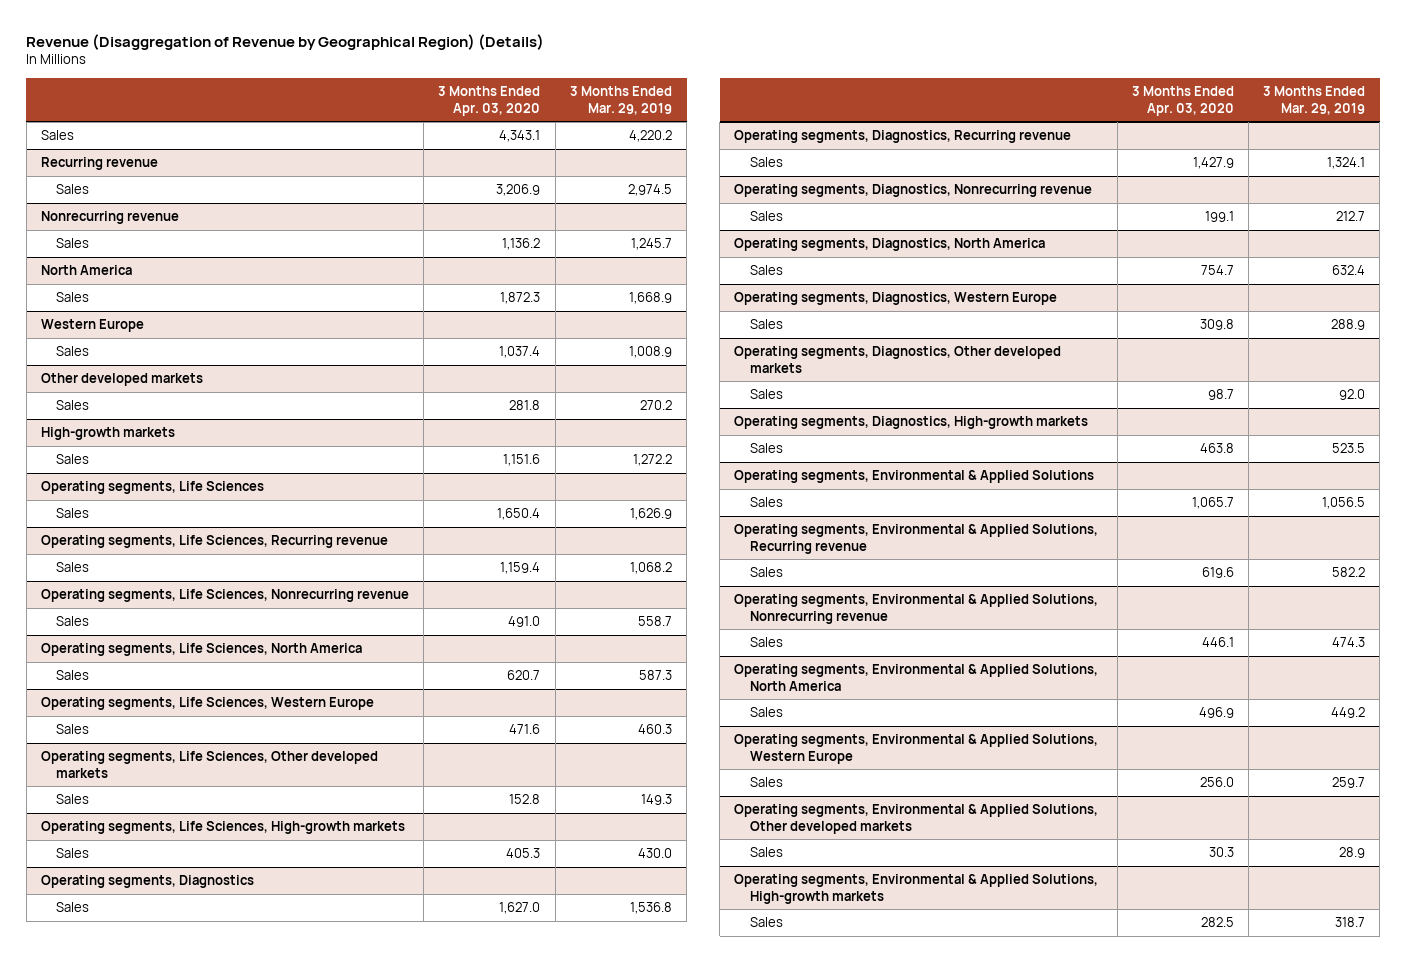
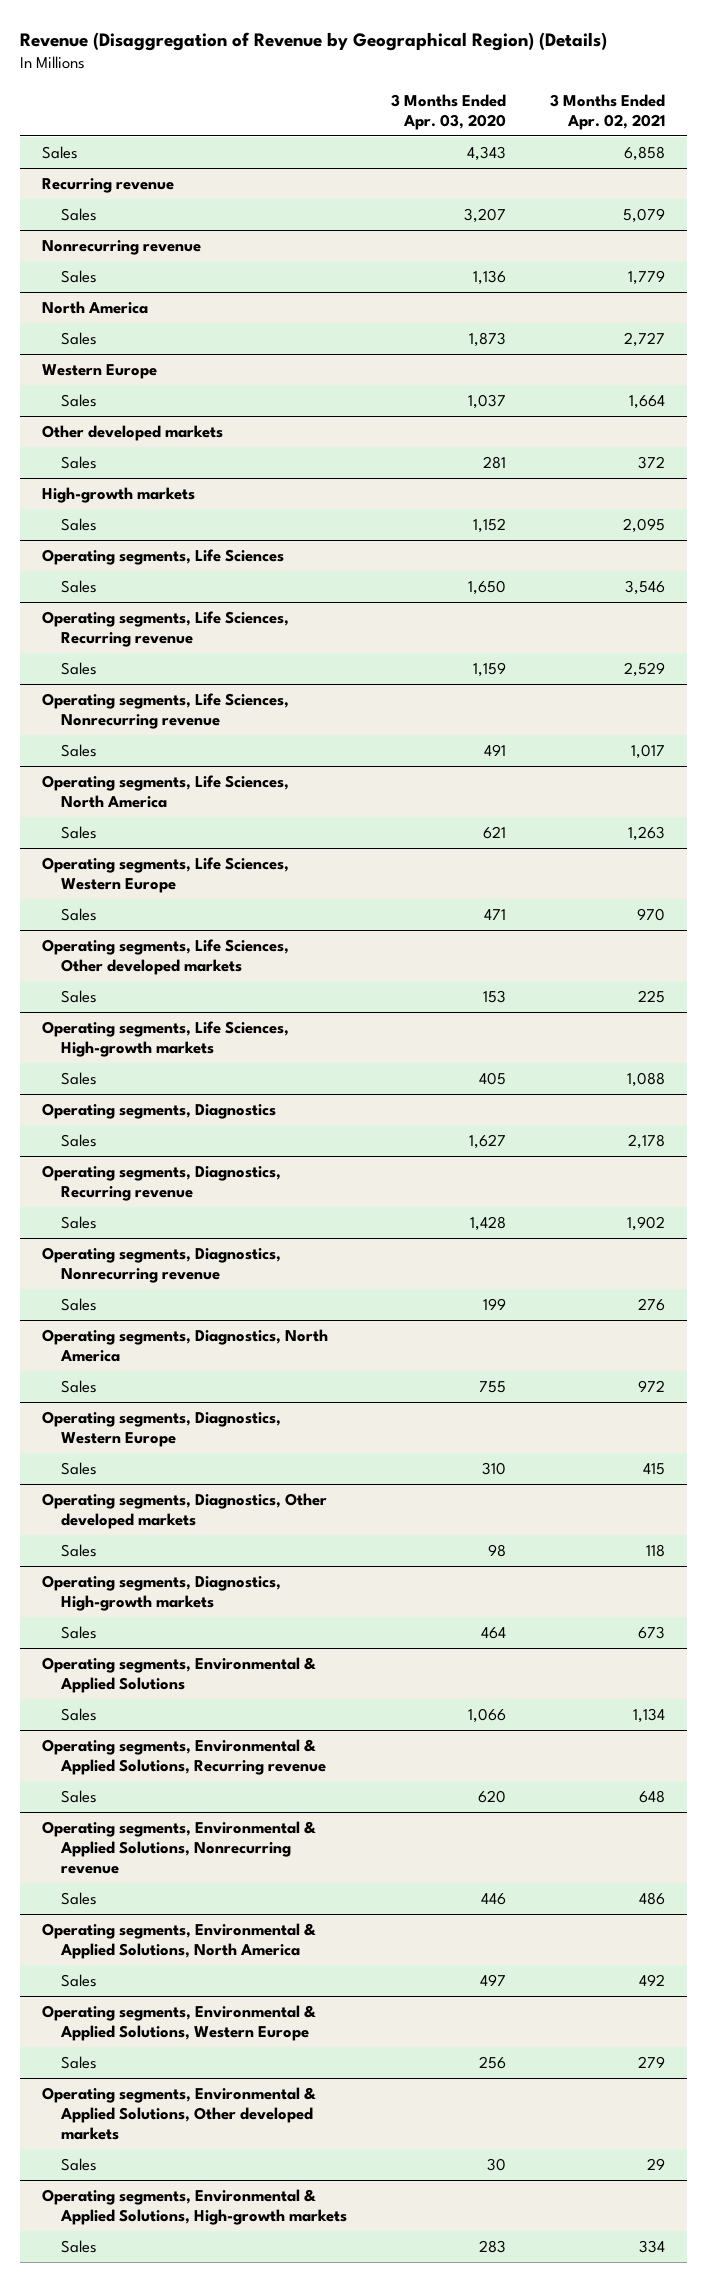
- | 3 Months Ended Apr. 03, 2020 | 3 Months Ended Mar. 29, 2019
+ | 3 Months Ended Apr. 03, 2020 | 3 Months Ended Apr. 02, 2021
- Sales | 4,343.1 | 4,220.2
+ Sales | 4,343 | 6,858
@ Recurring revenue
- Sales | 3,206.9 | 2,974.5
+ Sales | 3,207 | 5,079
@ Nonrecurring revenue
- Sales | 1,136.2 | 1,245.7
+ Sales | 1,136 | 1,779
@ North America
- Sales | 1,872.3 | 1,668.9
+ Sales | 1,873 | 2,727
@ Western Europe
- Sales | 1,037.4 | 1,008.9
+ Sales | 1,037 | 1,664
@ Other developed markets
- Sales | 281.8 | 270.2
+ Sales | 281 | 372
@ High-growth markets
- Sales | 1,151.6 | 1,272.2
+ Sales | 1,152 | 2,095
@ Operating segments, Life Sciences
- Sales | 1,650.4 | 1,626.9
+ Sales | 1,650 | 3,546
@ Operating segments, Life Sciences, Recurring revenue
- Sales | 1,159.4 | 1,068.2
+ Sales | 1,159 | 2,529
@ Operating segments, Life Sciences, Nonrecurring revenue
- Sales | 491.0 | 558.7
+ Sales | 491 | 1,017
@ Operating segments, Life Sciences, North America
- Sales | 620.7 | 587.3
+ Sales | 621 | 1,263
@ Operating segments, Life Sciences, Western Europe
- Sales | 471.6 | 460.3
+ Sales | 471 | 970
@ Operating segments, Life Sciences, Other developed markets
- Sales | 152.8 | 149.3
+ Sales | 153 | 225
@ Operating segments, Life Sciences, High-growth markets
- Sales | 405.3 | 430.0
+ Sales | 405 | 1,088
@ Operating segments, Diagnostics
- Sales | 1,627.0 | 1,536.8
+ Sales | 1,627 | 2,178
@ Operating segments, Diagnostics, Recurring revenue
- Sales | 1,427.9 | 1,324.1
+ Sales | 1,428 | 1,902
@ Operating segments, Diagnostics, Nonrecurring revenue
- Sales | 199.1 | 212.7
+ Sales | 199 | 276
@ Operating segments, Diagnostics, North America
- Sales | 754.7 | 632.4
+ Sales | 755 | 972
@ Operating segments, Diagnostics, Western Europe
- Sales | 309.8 | 288.9
+ Sales | 310 | 415
@ Operating segments, Diagnostics, Other developed markets
- Sales | 98.7 | 92.0
+ Sales | 98 | 118
@ Operating segments, Diagnostics, High-growth markets
- Sales | 463.8 | 523.5
+ Sales | 464 | 673
@ Operating segments, Environmental & Applied Solutions
- Sales | 1,065.7 | 1,056.5
+ Sales | 1,066 | 1,134
@ Operating segments, Environmental & Applied Solutions, Recurring revenue
- Sales | 619.6 | 582.2
+ Sales | 620 | 648
@ Operating segments, Environmental & Applied Solutions, Nonrecurring revenue
- Sales | 446.1 | 474.3
+ Sales | 446 | 486
@ Operating segments, Environmental & Applied Solutions, North America
- Sales | 496.9 | 449.2
+ Sales | 497 | 492
@ Operating segments, Environmental & Applied Solutions, Western Europe
- Sales | 256.0 | 259.7
+ Sales | 256 | 279
@ Operating segments, Environmental & Applied Solutions, Other developed markets
- Sales | 30.3 | 28.9
+ Sales | 30 | 29
@ Operating segments, Environmental & Applied Solutions, High-growth markets
- Sales | 282.5 | 318.7
+ Sales | 283 | 334

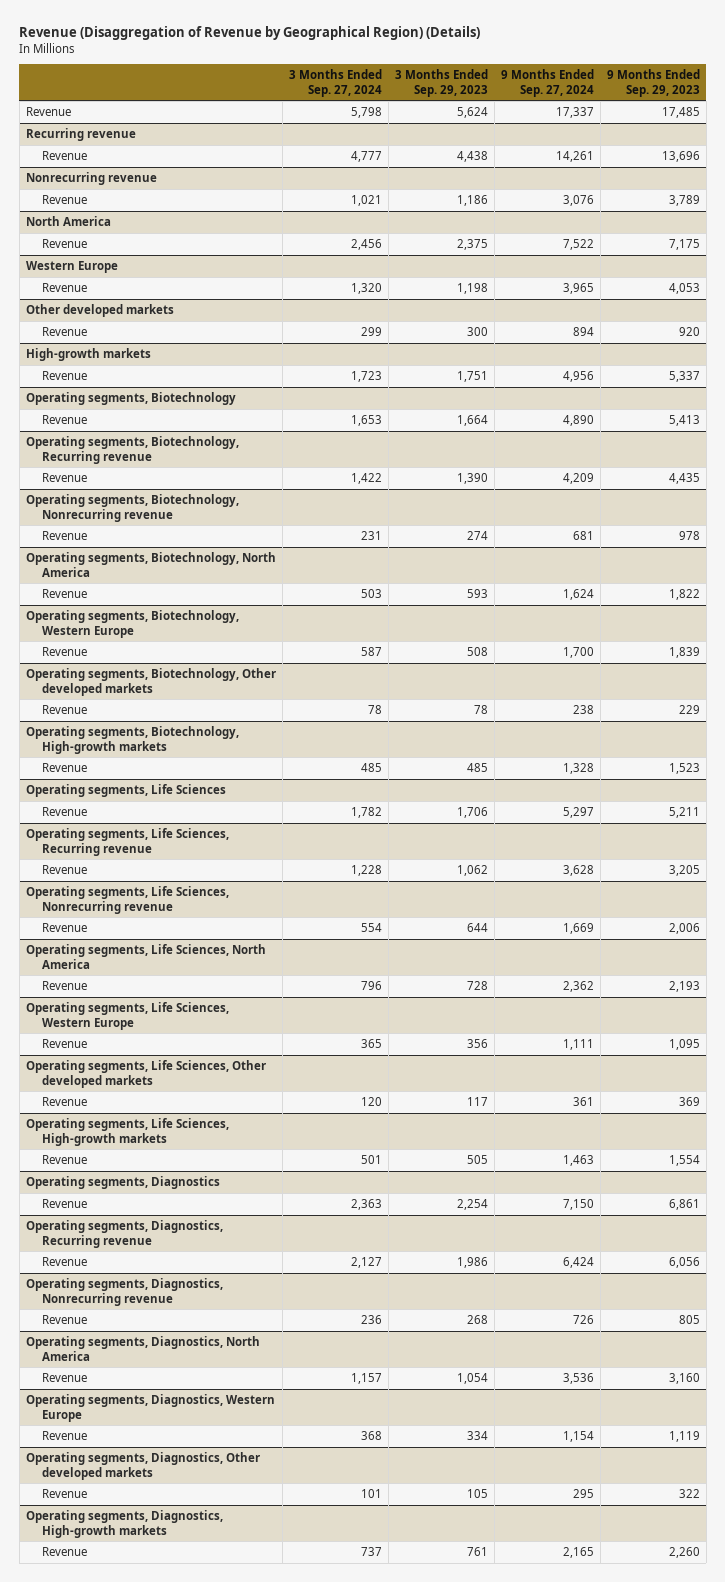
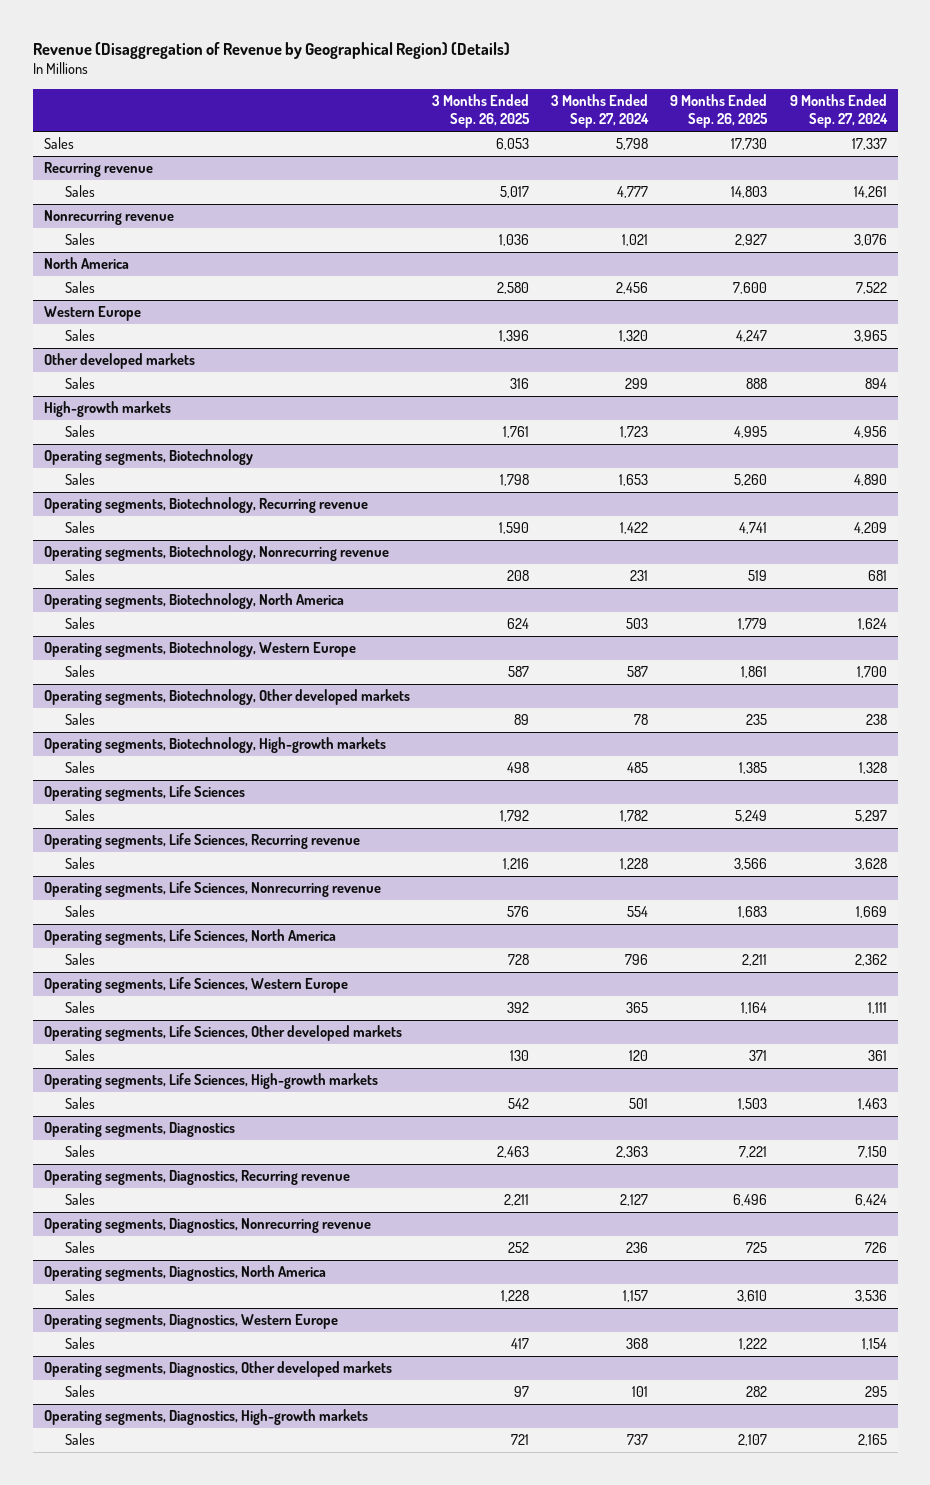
- | 3 Months Ended Sep. 27, 2024 | 3 Months Ended Sep. 29, 2023 | 9 Months Ended Sep. 27, 2024 | 9 Months Ended Sep. 29, 2023
+ | 3 Months Ended Sep. 26, 2025 | 3 Months Ended Sep. 27, 2024 | 9 Months Ended Sep. 26, 2025 | 9 Months Ended Sep. 27, 2024
- Revenue | 5,798 | 5,624 | 17,337 | 17,485
+ Sales | 6,053 | 5,798 | 17,730 | 17,337
@ Recurring revenue
- Revenue | 4,777 | 4,438 | 14,261 | 13,696
+ Sales | 5,017 | 4,777 | 14,803 | 14,261
@ Nonrecurring revenue
- Revenue | 1,021 | 1,186 | 3,076 | 3,789
+ Sales | 1,036 | 1,021 | 2,927 | 3,076
@ North America
- Revenue | 2,456 | 2,375 | 7,522 | 7,175
+ Sales | 2,580 | 2,456 | 7,600 | 7,522
@ Western Europe
- Revenue | 1,320 | 1,198 | 3,965 | 4,053
+ Sales | 1,396 | 1,320 | 4,247 | 3,965
@ Other developed markets
- Revenue | 299 | 300 | 894 | 920
+ Sales | 316 | 299 | 888 | 894
@ High-growth markets
- Revenue | 1,723 | 1,751 | 4,956 | 5,337
+ Sales | 1,761 | 1,723 | 4,995 | 4,956
@ Operating segments, Biotechnology
- Revenue | 1,653 | 1,664 | 4,890 | 5,413
+ Sales | 1,798 | 1,653 | 5,260 | 4,890
@ Operating segments, Biotechnology, Recurring revenue
- Revenue | 1,422 | 1,390 | 4,209 | 4,435
+ Sales | 1,590 | 1,422 | 4,741 | 4,209
@ Operating segments, Biotechnology, Nonrecurring revenue
- Revenue | 231 | 274 | 681 | 978
+ Sales | 208 | 231 | 519 | 681
@ Operating segments, Biotechnology, North America
- Revenue | 503 | 593 | 1,624 | 1,822
+ Sales | 624 | 503 | 1,779 | 1,624
@ Operating segments, Biotechnology, Western Europe
- Revenue | 587 | 508 | 1,700 | 1,839
+ Sales | 587 | 587 | 1,861 | 1,700
@ Operating segments, Biotechnology, Other developed markets
- Revenue | 78 | 78 | 238 | 229
+ Sales | 89 | 78 | 235 | 238
@ Operating segments, Biotechnology, High-growth markets
- Revenue | 485 | 485 | 1,328 | 1,523
+ Sales | 498 | 485 | 1,385 | 1,328
@ Operating segments, Life Sciences
- Revenue | 1,782 | 1,706 | 5,297 | 5,211
+ Sales | 1,792 | 1,782 | 5,249 | 5,297
@ Operating segments, Life Sciences, Recurring revenue
- Revenue | 1,228 | 1,062 | 3,628 | 3,205
+ Sales | 1,216 | 1,228 | 3,566 | 3,628
@ Operating segments, Life Sciences, Nonrecurring revenue
- Revenue | 554 | 644 | 1,669 | 2,006
+ Sales | 576 | 554 | 1,683 | 1,669
@ Operating segments, Life Sciences, North America
- Revenue | 796 | 728 | 2,362 | 2,193
+ Sales | 728 | 796 | 2,211 | 2,362
@ Operating segments, Life Sciences, Western Europe
- Revenue | 365 | 356 | 1,111 | 1,095
+ Sales | 392 | 365 | 1,164 | 1,111
@ Operating segments, Life Sciences, Other developed markets
- Revenue | 120 | 117 | 361 | 369
+ Sales | 130 | 120 | 371 | 361
@ Operating segments, Life Sciences, High-growth markets
- Revenue | 501 | 505 | 1,463 | 1,554
+ Sales | 542 | 501 | 1,503 | 1,463
@ Operating segments, Diagnostics
- Revenue | 2,363 | 2,254 | 7,150 | 6,861
+ Sales | 2,463 | 2,363 | 7,221 | 7,150
@ Operating segments, Diagnostics, Recurring revenue
- Revenue | 2,127 | 1,986 | 6,424 | 6,056
+ Sales | 2,211 | 2,127 | 6,496 | 6,424
@ Operating segments, Diagnostics, Nonrecurring revenue
- Revenue | 236 | 268 | 726 | 805
+ Sales | 252 | 236 | 725 | 726
@ Operating segments, Diagnostics, North America
- Revenue | 1,157 | 1,054 | 3,536 | 3,160
+ Sales | 1,228 | 1,157 | 3,610 | 3,536
@ Operating segments, Diagnostics, Western Europe
- Revenue | 368 | 334 | 1,154 | 1,119
+ Sales | 417 | 368 | 1,222 | 1,154
@ Operating segments, Diagnostics, Other developed markets
- Revenue | 101 | 105 | 295 | 322
+ Sales | 97 | 101 | 282 | 295
@ Operating segments, Diagnostics, High-growth markets
- Revenue | 737 | 761 | 2,165 | 2,260
+ Sales | 721 | 737 | 2,107 | 2,165

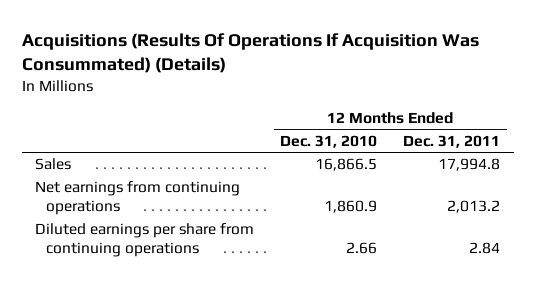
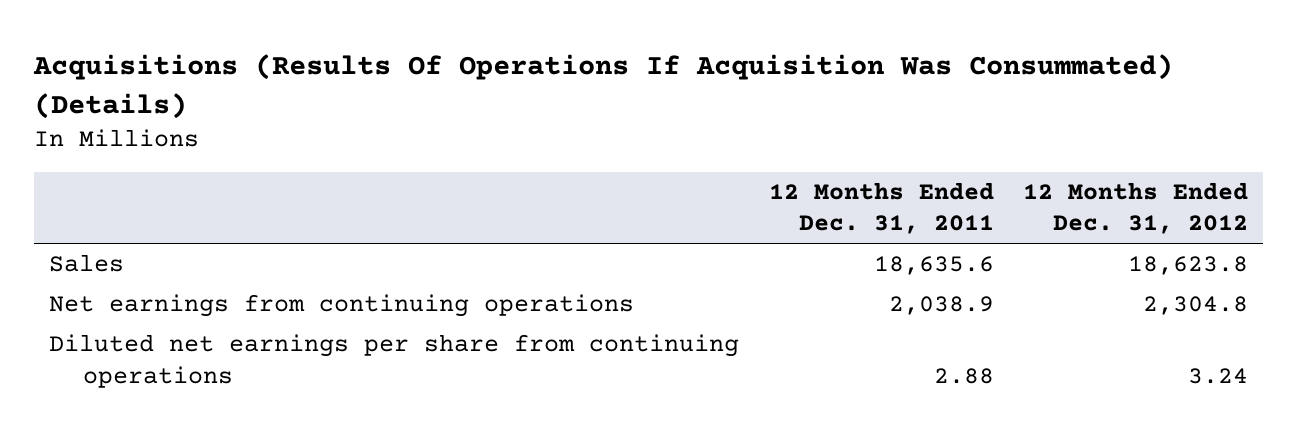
- | 12 Months Ended Dec. 31, 2010 | 12 Months Ended Dec. 31, 2011
+ | 12 Months Ended Dec. 31, 2011 | 12 Months Ended Dec. 31, 2012
- Sales | 16,866.5 | 17,994.8
- Net earnings from continuing operations | 1,860.9 | 2,013.2
- Diluted earnings per share from continuing operations | 2.66 | 2.84
+ Sales | 18,635.6 | 18,623.8
+ Net earnings from continuing operations | 2,038.9 | 2,304.8
+ Diluted net earnings per share from continuing operations | 2.88 | 3.24

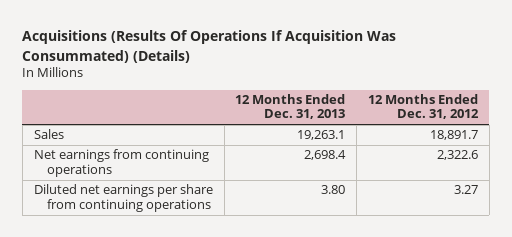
- | 12 Months Ended Dec. 31, 2011 | 12 Months Ended Dec. 31, 2012
+ | 12 Months Ended Dec. 31, 2013 | 12 Months Ended Dec. 31, 2012
- Sales | 18,635.6 | 18,623.8
- Net earnings from continuing operations | 2,038.9 | 2,304.8
- Diluted net earnings per share from continuing operations | 2.88 | 3.24
+ Sales | 19,263.1 | 18,891.7
+ Net earnings from continuing operations | 2,698.4 | 2,322.6
+ Diluted net earnings per share from continuing operations | 3.80 | 3.27

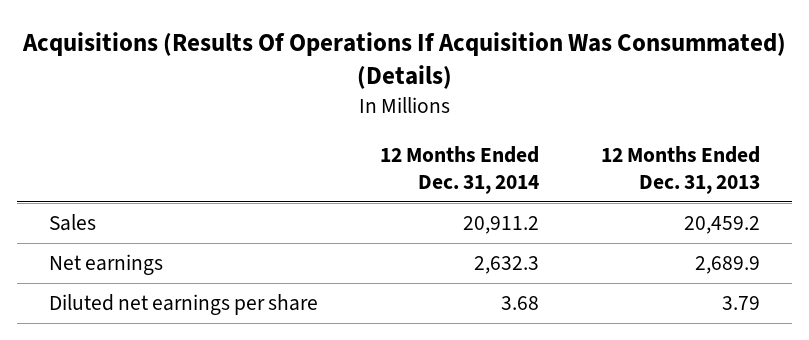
- | 12 Months Ended Dec. 31, 2013 | 12 Months Ended Dec. 31, 2012
+ | 12 Months Ended Dec. 31, 2014 | 12 Months Ended Dec. 31, 2013
- Sales | 19,263.1 | 18,891.7
- Net earnings from continuing operations | 2,698.4 | 2,322.6
- Diluted net earnings per share from continuing operations | 3.80 | 3.27
+ Sales | 20,911.2 | 20,459.2
+ Net earnings | 2,632.3 | 2,689.9
+ Diluted net earnings per share | 3.68 | 3.79

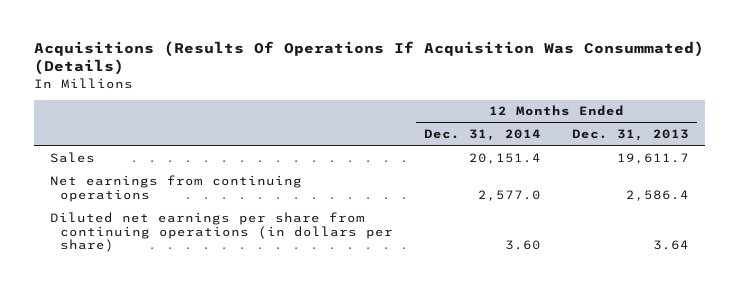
- Sales | 20,911.2 | 20,459.2
- Net earnings | 2,632.3 | 2,689.9
- Diluted net earnings per share | 3.68 | 3.79
+ Sales | 20,151.4 | 19,611.7
+ Net earnings from continuing operations | 2,577.0 | 2,586.4
+ Diluted net earnings per share from continuing operations (in dollars per share) | 3.60 | 3.64

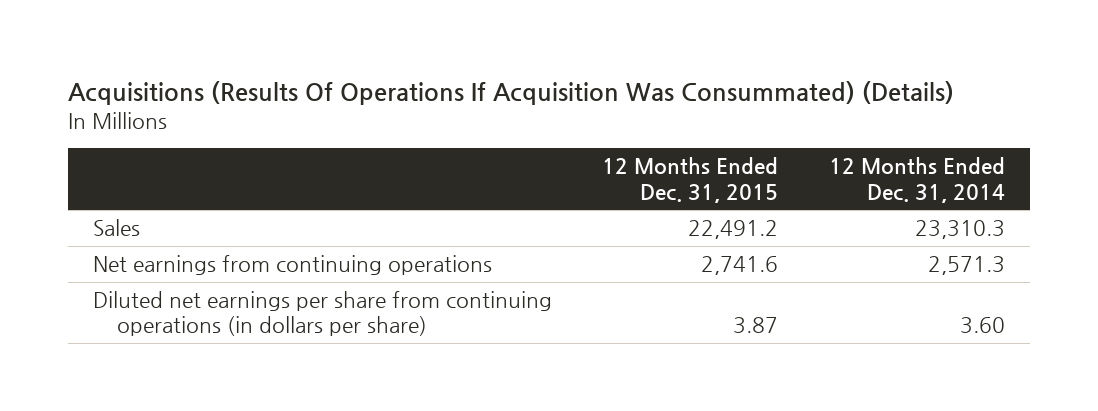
- | 12 Months Ended Dec. 31, 2014 | 12 Months Ended Dec. 31, 2013
+ | 12 Months Ended Dec. 31, 2015 | 12 Months Ended Dec. 31, 2014
- Sales | 20,151.4 | 19,611.7
- Net earnings from continuing operations | 2,577.0 | 2,586.4
+ Sales | 22,491.2 | 23,310.3
+ Net earnings from continuing operations | 2,741.6 | 2,571.3

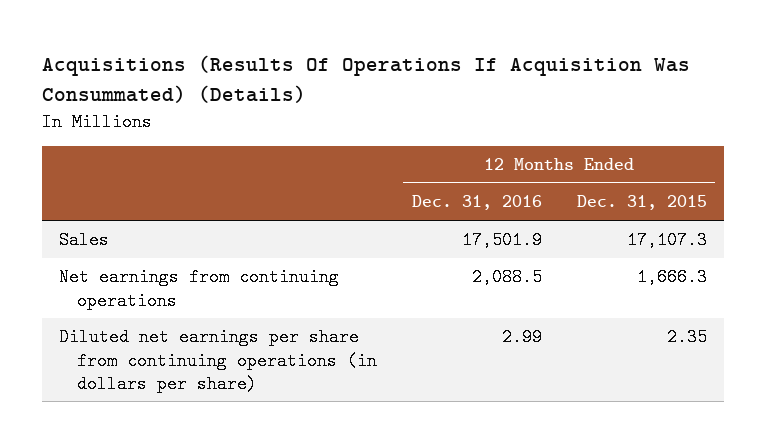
- | 12 Months Ended Dec. 31, 2015 | 12 Months Ended Dec. 31, 2014
+ | 12 Months Ended Dec. 31, 2016 | 12 Months Ended Dec. 31, 2015
- Sales | 22,491.2 | 23,310.3
- Net earnings from continuing operations | 2,741.6 | 2,571.3
- Diluted net earnings per share from continuing operations (in dollars per share) | 3.87 | 3.60
+ Sales | 17,501.9 | 17,107.3
+ Net earnings from continuing operations | 2,088.5 | 1,666.3
+ Diluted net earnings per share from continuing operations (in dollars per share) | 2.99 | 2.35

